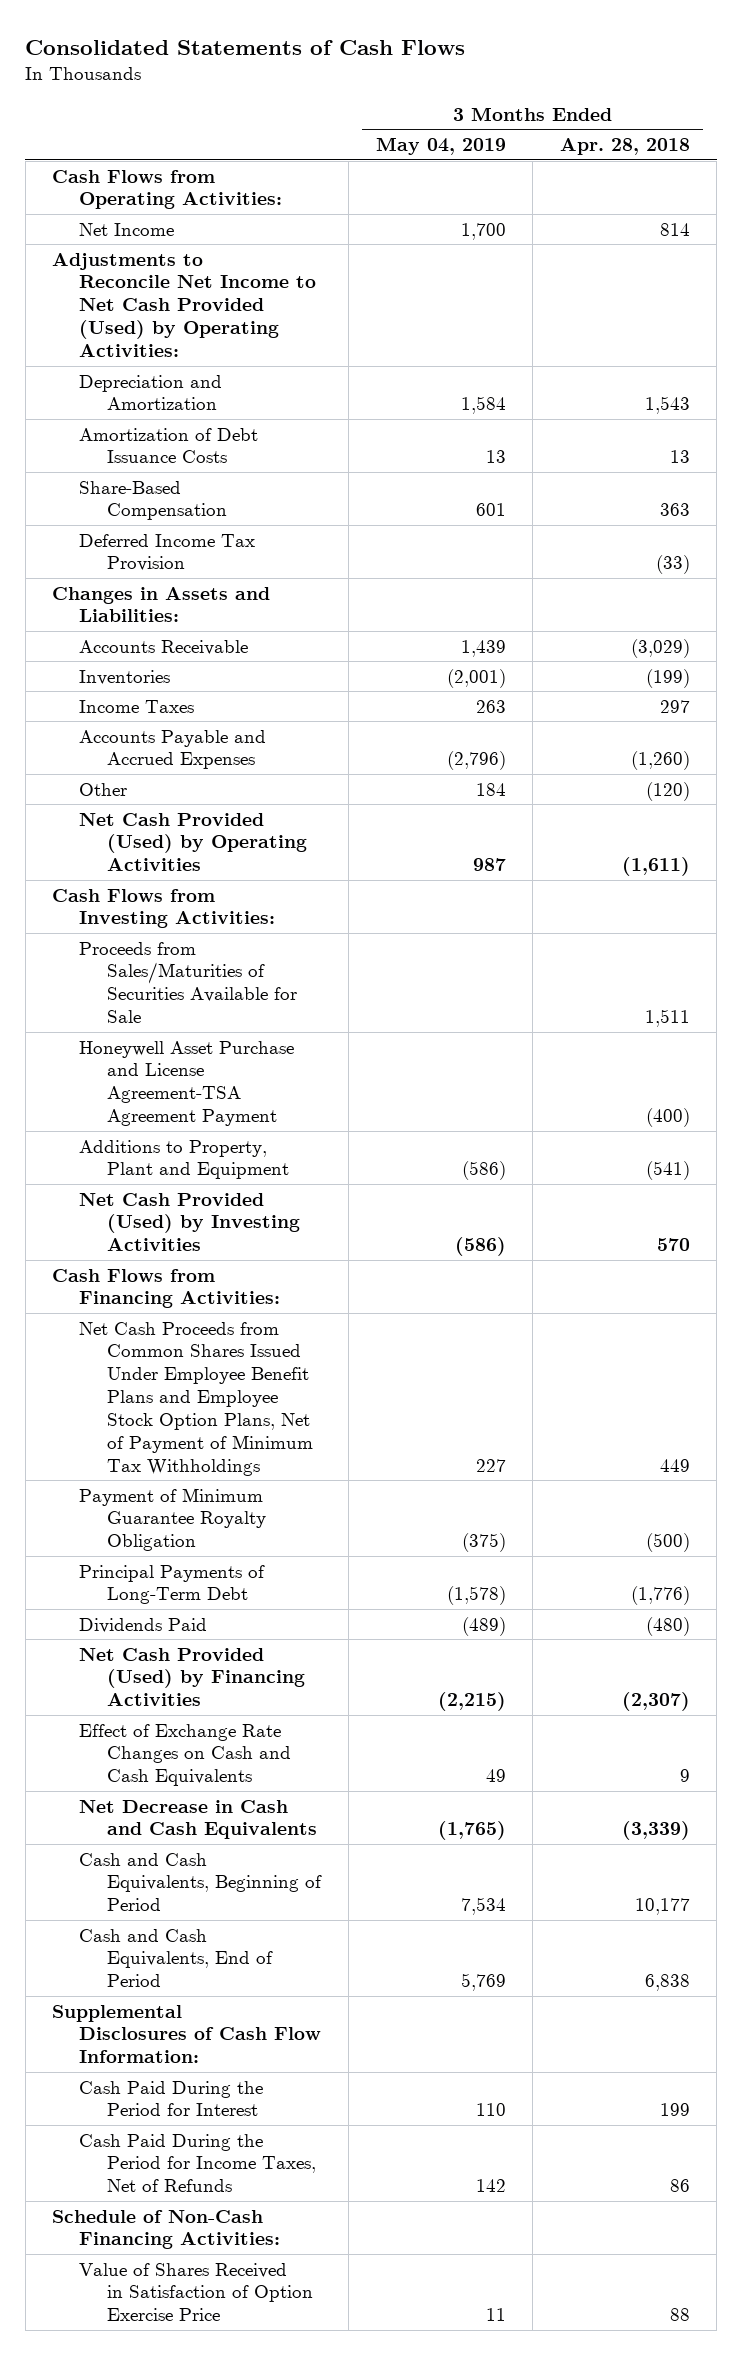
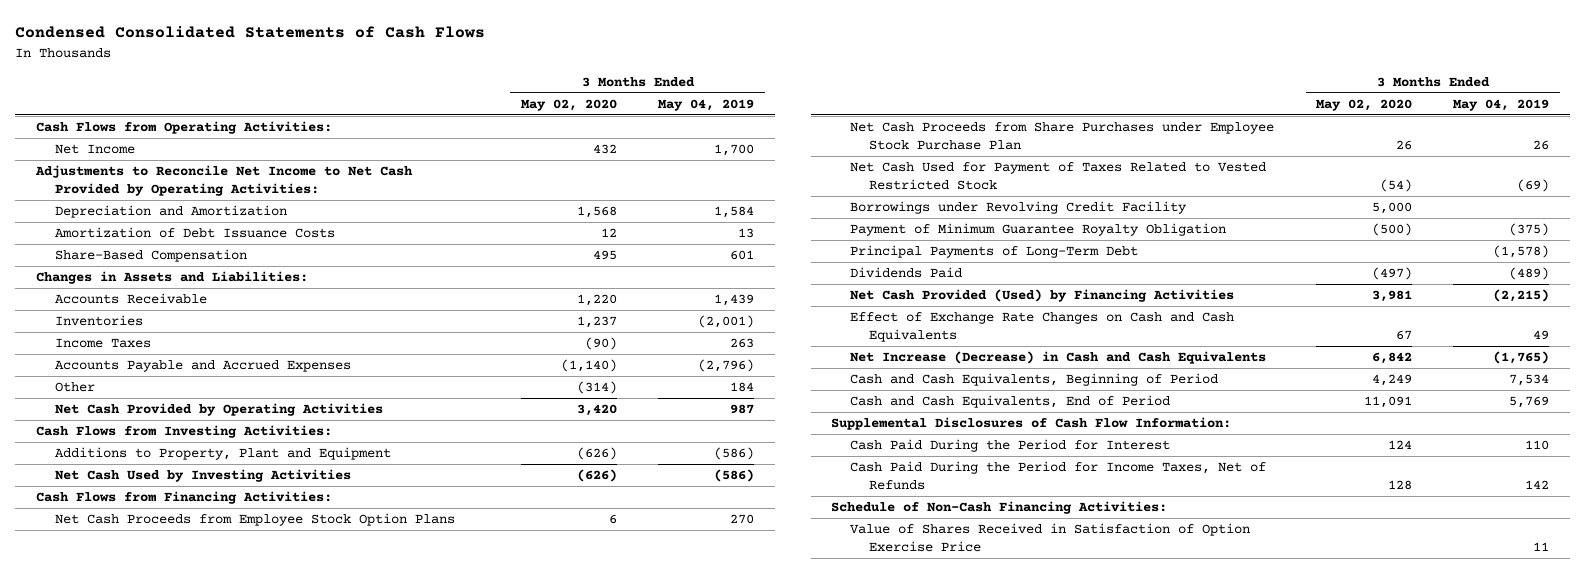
- Consolidated Statements of Cash Flows
+ Condensed Consolidated Statements of Cash Flows
- | 3 Months Ended May 04, 2019 | 3 Months Ended Apr. 28, 2018
+ | 3 Months Ended May 02, 2020 | 3 Months Ended May 04, 2019
- Adjustments to Reconcile Net Income to Net Cash Provided (Used) by Operating Activities:
+ Adjustments to Reconcile Net Income to Net Cash Provided by Operating Activities:
- Deferred Income Tax Provision | | (33)
- Net Cash Provided (Used) by Operating Activities | 987 | (1,611)
+ Net Cash Provided by Operating Activities | 3,420 | 987
- Proceeds from Sales/Maturities of Securities Available for Sale | | 1,511
- Honeywell Asset Purchase and License Agreement-TSA Agreement Payment | | (400)
- Net Cash Provided (Used) by Investing Activities | (586) | 570
+ Net Cash Used by Investing Activities | (626) | (586)
- Net Cash Proceeds from Common Shares Issued Under Employee Benefit Plans and Employee Stock Option Plans, Net of Payment of Minimum Tax Withholdings | 227 | 449
+ Net Cash Proceeds from Employee Stock Option Plans | 6 | 270
+ Net Cash Proceeds from Share Purchases under Employee Stock Purchase Plan | 26 | 26
+ Net Cash Used for Payment of Taxes Related to Vested Restricted Stock | (54) | (69)
+ Borrowings under Revolving Credit Facility | 5,000 |
- Net Decrease in Cash and Cash Equivalents | (1,765) | (3,339)
+ Net Increase (Decrease) in Cash and Cash Equivalents | 6,842 | (1,765)

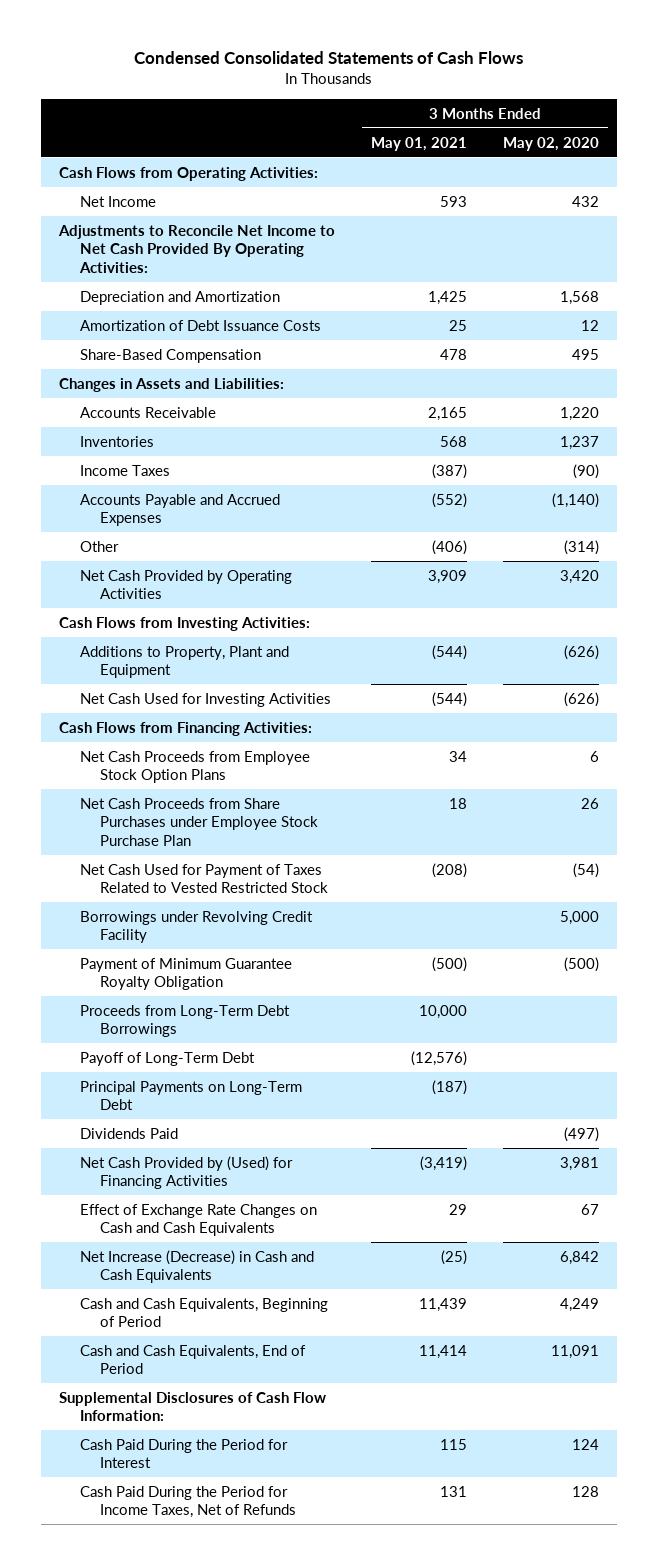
- | 3 Months Ended May 02, 2020 | 3 Months Ended May 04, 2019
+ | 3 Months Ended May 01, 2021 | 3 Months Ended May 02, 2020
- Adjustments to Reconcile Net Income to Net Cash Provided by Operating Activities:
+ Adjustments to Reconcile Net Income to Net Cash Provided By Operating Activities:
- Net Cash Used by Investing Activities | (626) | (586)
+ Net Cash Used for Investing Activities | (544) | (626)
- Principal Payments of Long-Term Debt | | (1,578)
+ Proceeds from Long-Term Debt Borrowings | 10,000 |
+ Payoff of Long-Term Debt | (12,576) |
+ Principal Payments on Long-Term Debt | (187) |
- Net Cash Provided (Used) by Financing Activities | 3,981 | (2,215)
+ Net Cash Provided by (Used) for Financing Activities | (3,419) | 3,981
- Schedule of Non-Cash Financing Activities:
- Value of Shares Received in Satisfaction of Option Exercise Price | | 11

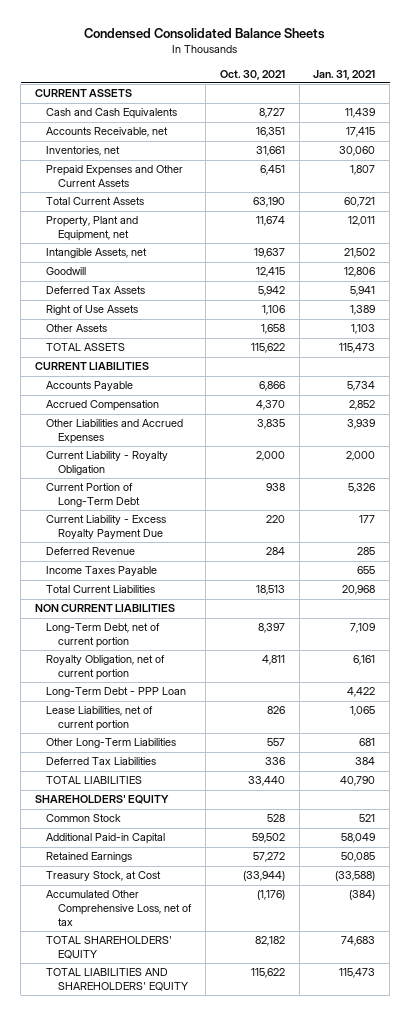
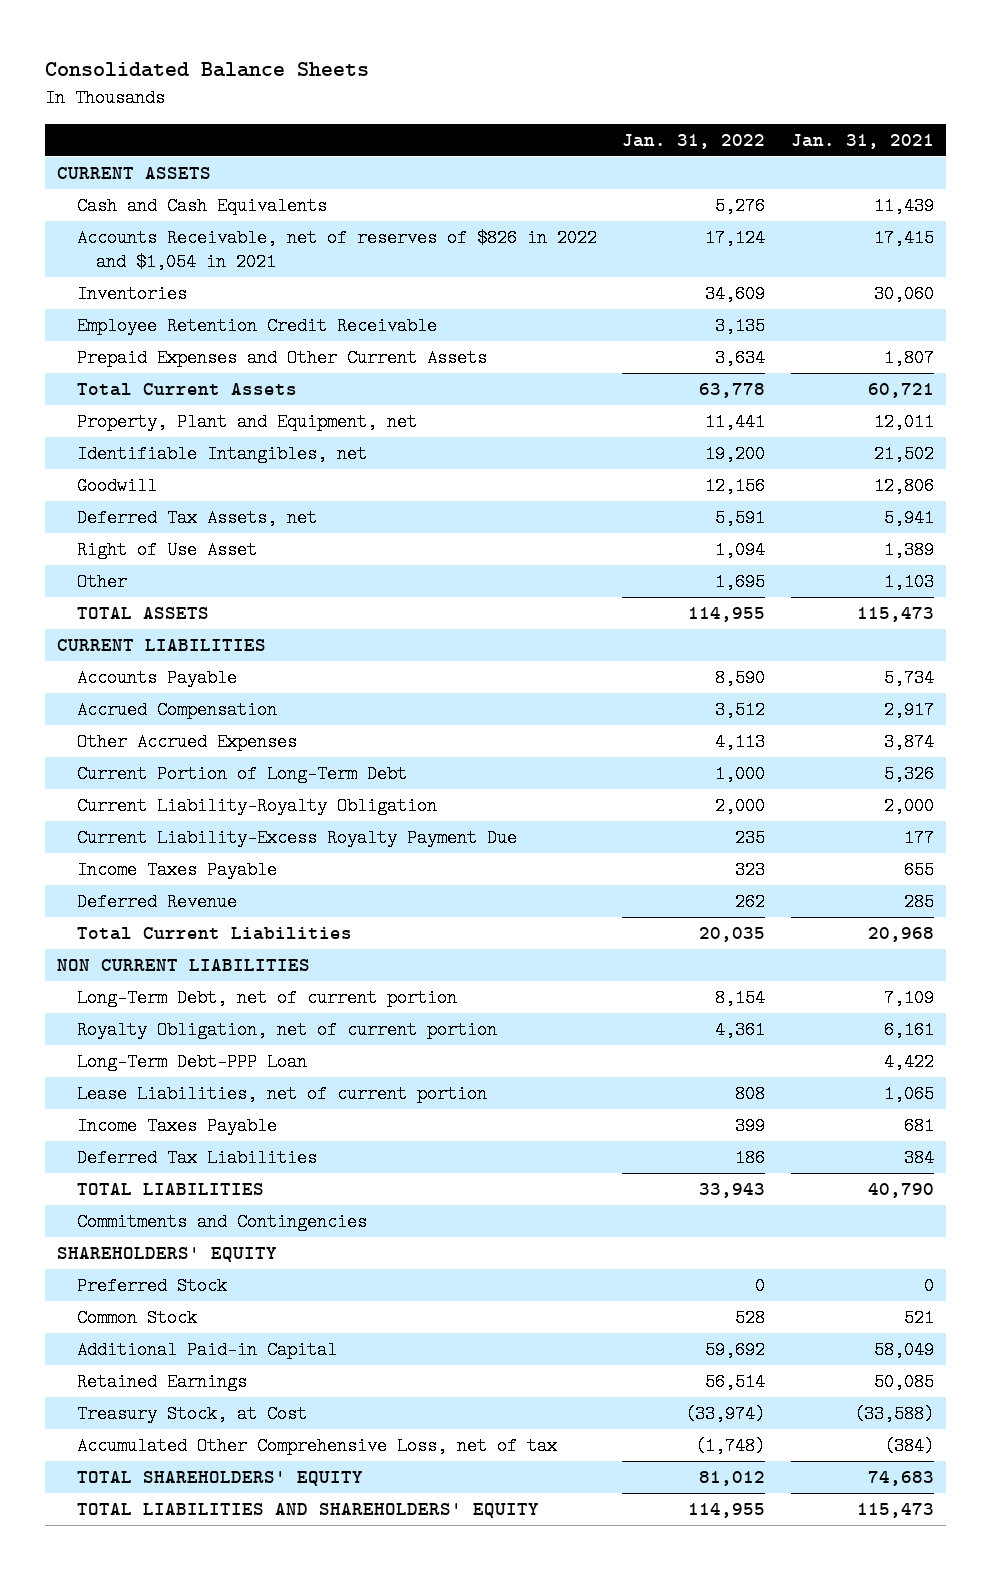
- Condensed Consolidated Balance Sheets
+ Consolidated Balance Sheets
- | Oct. 30, 2021 | Jan. 31, 2021
+ | Jan. 31, 2022 | Jan. 31, 2021
- Accounts Receivable, net | 16,351 | 17,415
- Inventories, net | 31,661 | 30,060
+ Accounts Receivable, net of reserves of $826 in 2022 and $1,054 in 2021 | 17,124 | 17,415
+ Inventories | 34,609 | 30,060
+ Employee Retention Credit Receivable | 3,135 |
- Intangible Assets, net | 19,637 | 21,502
+ Identifiable Intangibles, net | 19,200 | 21,502
- Deferred Tax Assets | 5,942 | 5,941
- Right of Use Assets | 1,106 | 1,389
- Other Assets | 1,658 | 1,103
+ Deferred Tax Assets, net | 5,591 | 5,941
+ Right of Use Asset | 1,094 | 1,389
+ Other | 1,695 | 1,103
- Accrued Compensation | 4,370 | 2,852
- Other Liabilities and Accrued Expenses | 3,835 | 3,939
- Current Liability - Royalty Obligation | 2,000 | 2,000
+ Accrued Compensation | 3,512 | 2,917
+ Other Accrued Expenses | 4,113 | 3,874
- Current Liability - Excess Royalty Payment Due | 220 | 177
+ Current Liability-Royalty Obligation | 2,000 | 2,000
+ Current Liability-Excess Royalty Payment Due | 235 | 177
moved down: Deferred Revenue | 262 | 285
- Long-Term Debt - PPP Loan | | 4,422
+ Long-Term Debt-PPP Loan | | 4,422
- Other Long-Term Liabilities | 557 | 681
+ Income Taxes Payable | 399 | 681
+ Commitments and Contingencies
+ Preferred Stock | 0 | 0

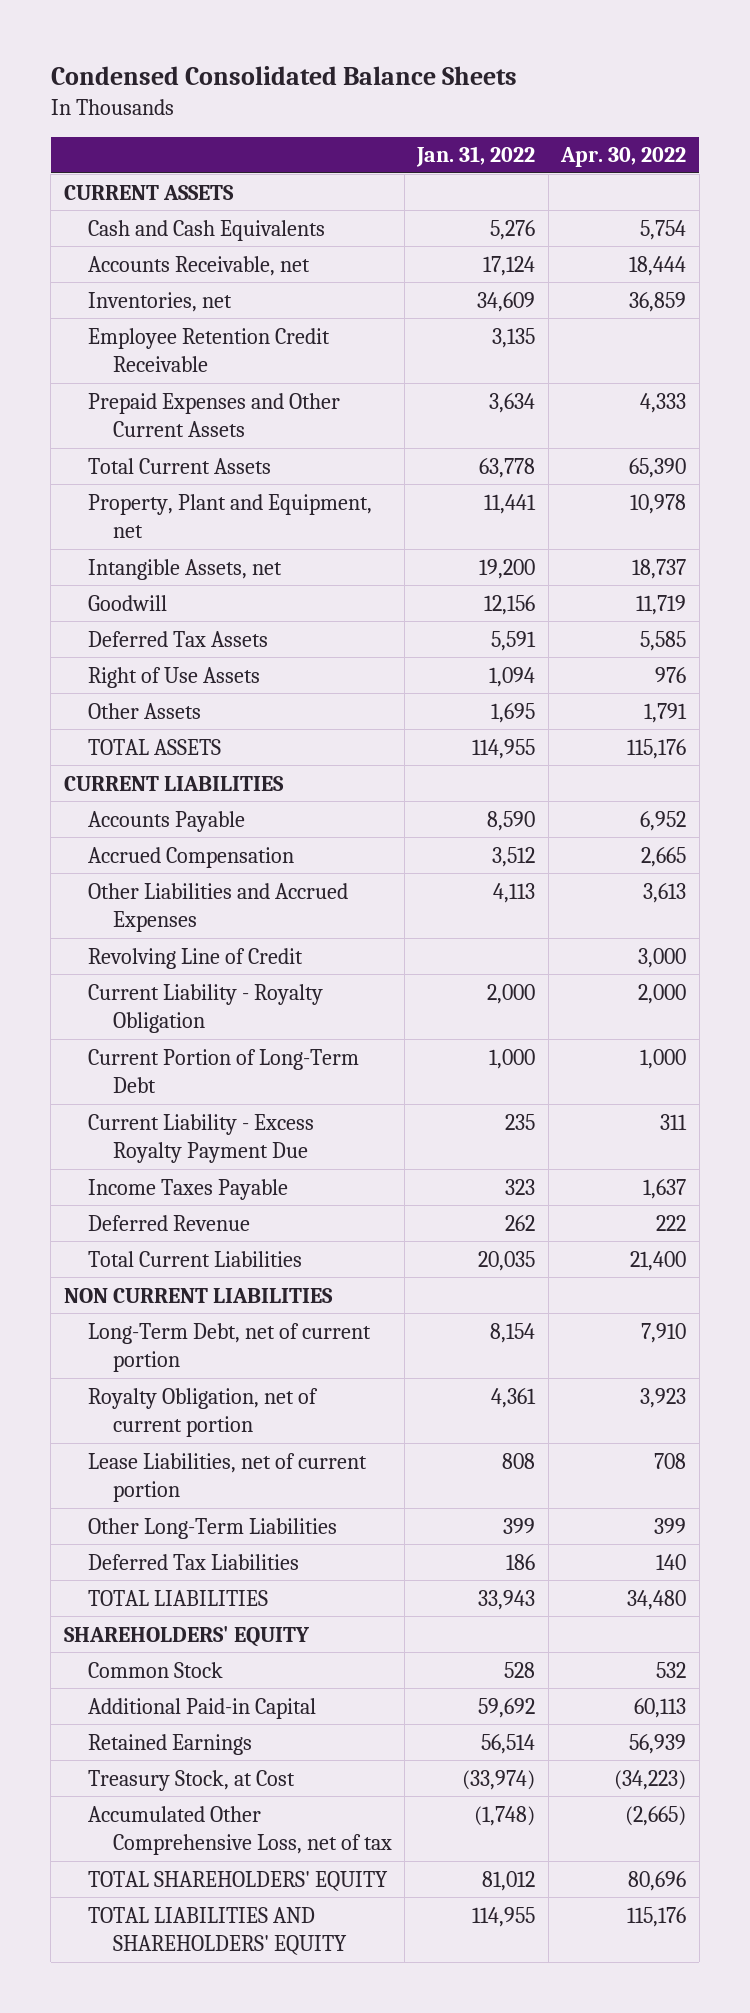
- Consolidated Balance Sheets
+ Condensed Consolidated Balance Sheets
- | Jan. 31, 2022 | Jan. 31, 2021
+ | Jan. 31, 2022 | Apr. 30, 2022
- Accounts Receivable, net of reserves of $826 in 2022 and $1,054 in 2021 | 17,124 | 17,415
- Inventories | 34,609 | 30,060
+ Accounts Receivable, net | 17,124 | 18,444
+ Inventories, net | 34,609 | 36,859
- Identifiable Intangibles, net | 19,200 | 21,502
+ Intangible Assets, net | 19,200 | 18,737
- Deferred Tax Assets, net | 5,591 | 5,941
- Right of Use Asset | 1,094 | 1,389
- Other | 1,695 | 1,103
+ Deferred Tax Assets | 5,591 | 5,585
+ Right of Use Assets | 1,094 | 976
+ Other Assets | 1,695 | 1,791
- Other Accrued Expenses | 4,113 | 3,874
+ Other Liabilities and Accrued Expenses | 4,113 | 3,613
+ Revolving Line of Credit | | 3,000
+ Current Liability - Royalty Obligation | 2,000 | 2,000
- Current Liability-Royalty Obligation | 2,000 | 2,000
- Current Liability-Excess Royalty Payment Due | 235 | 177
+ Current Liability - Excess Royalty Payment Due | 235 | 311
- Long-Term Debt-PPP Loan | | 4,422
- Income Taxes Payable | 399 | 681
+ Other Long-Term Liabilities | 399 | 399
- Commitments and Contingencies
- Preferred Stock | 0 | 0

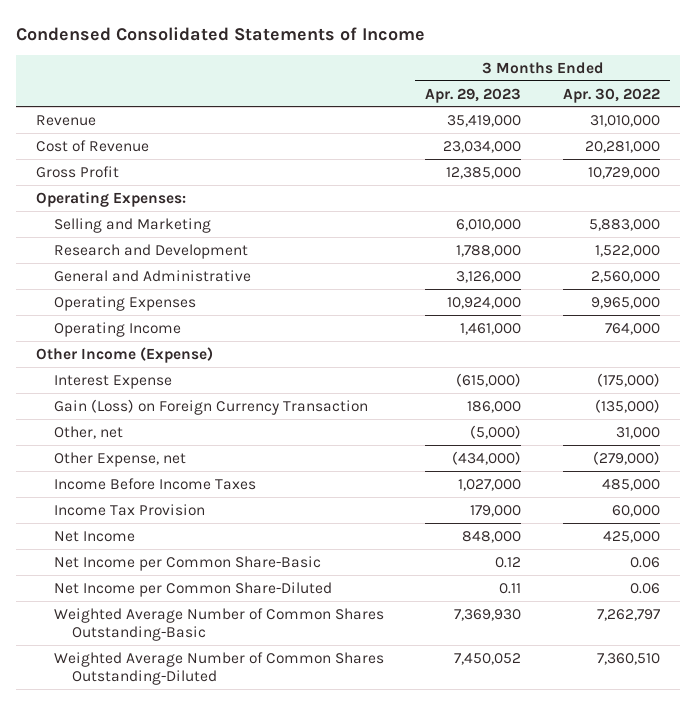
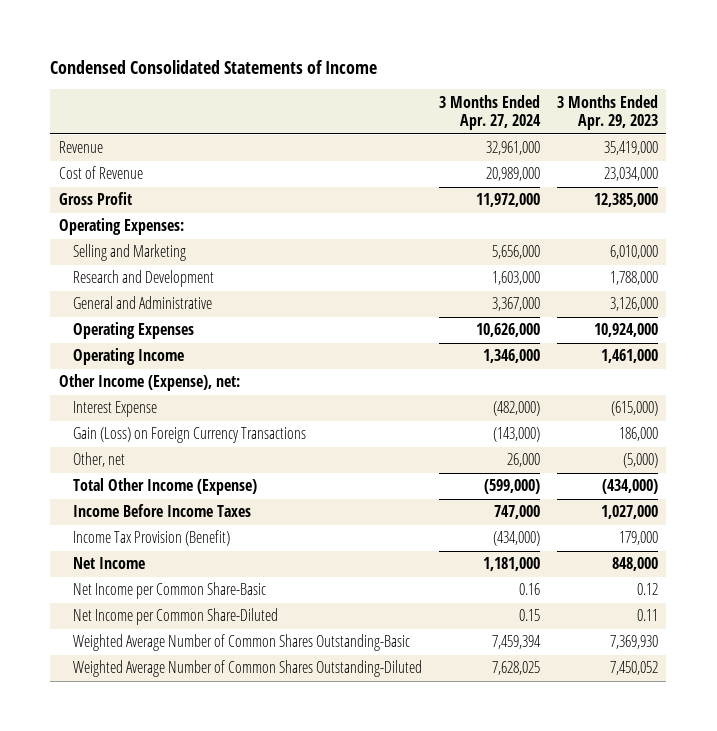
- | 3 Months Ended Apr. 29, 2023 | 3 Months Ended Apr. 30, 2022
+ | 3 Months Ended Apr. 27, 2024 | 3 Months Ended Apr. 29, 2023
- Other Income (Expense)
+ Other Income (Expense), net:
- Gain (Loss) on Foreign Currency Transaction | 186,000 | (135,000)
+ Gain (Loss) on Foreign Currency Transactions | (143,000) | 186,000
- Other Expense, net | (434,000) | (279,000)
+ Total Other Income (Expense) | (599,000) | (434,000)
- Income Tax Provision | 179,000 | 60,000
+ Income Tax Provision (Benefit) | (434,000) | 179,000

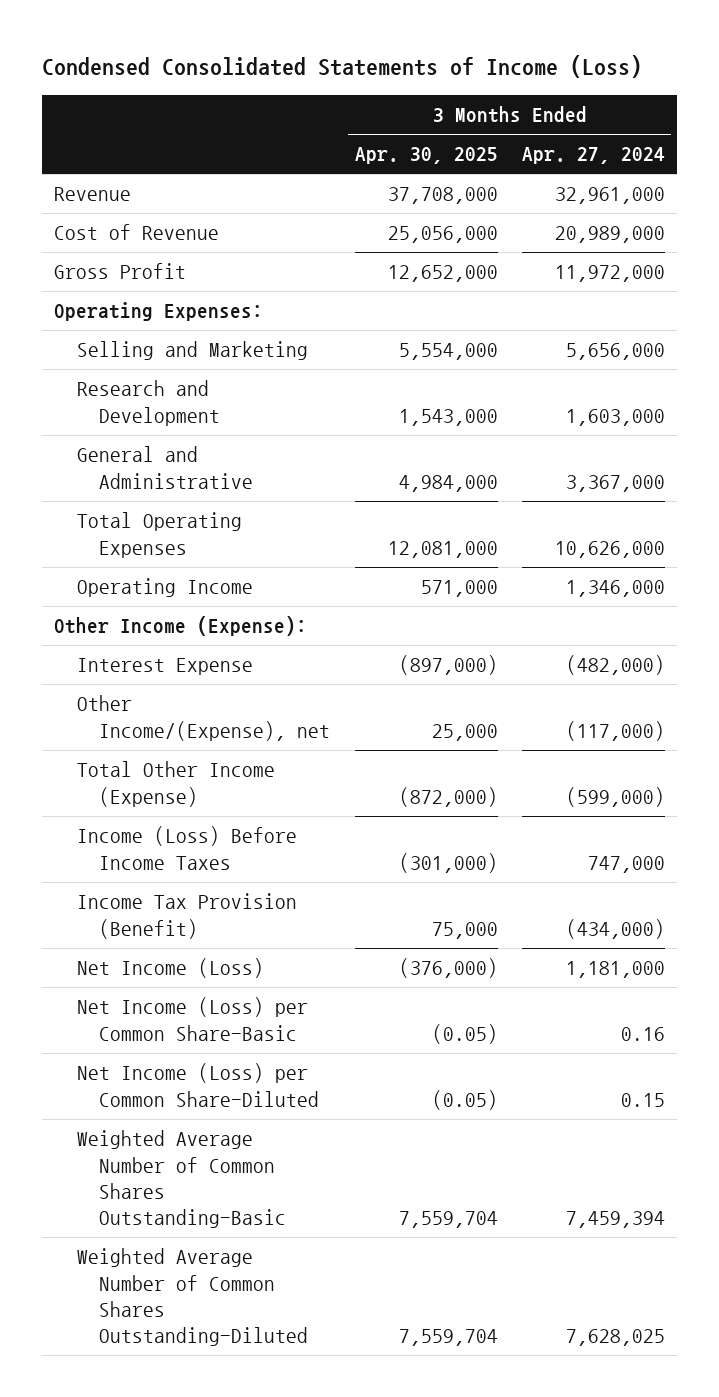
- Condensed Consolidated Statements of Income
+ Condensed Consolidated Statements of Income (Loss)
- | 3 Months Ended Apr. 27, 2024 | 3 Months Ended Apr. 29, 2023
+ | 3 Months Ended Apr. 30, 2025 | 3 Months Ended Apr. 27, 2024
- Operating Expenses | 10,626,000 | 10,924,000
+ Total Operating Expenses | 12,081,000 | 10,626,000
- Other Income (Expense), net:
+ Other Income (Expense):
- Gain (Loss) on Foreign Currency Transactions | (143,000) | 186,000
- Other, net | 26,000 | (5,000)
+ Other Income/(Expense), net | 25,000 | (117,000)
- Income Before Income Taxes | 747,000 | 1,027,000
+ Income (Loss) Before Income Taxes | (301,000) | 747,000
- Net Income | 1,181,000 | 848,000
- Net Income per Common Share-Basic | 0.16 | 0.12
- Net Income per Common Share-Diluted | 0.15 | 0.11
+ Net Income (Loss) | (376,000) | 1,181,000
+ Net Income (Loss) per Common Share-Basic | (0.05) | 0.16
+ Net Income (Loss) per Common Share-Diluted | (0.05) | 0.15

